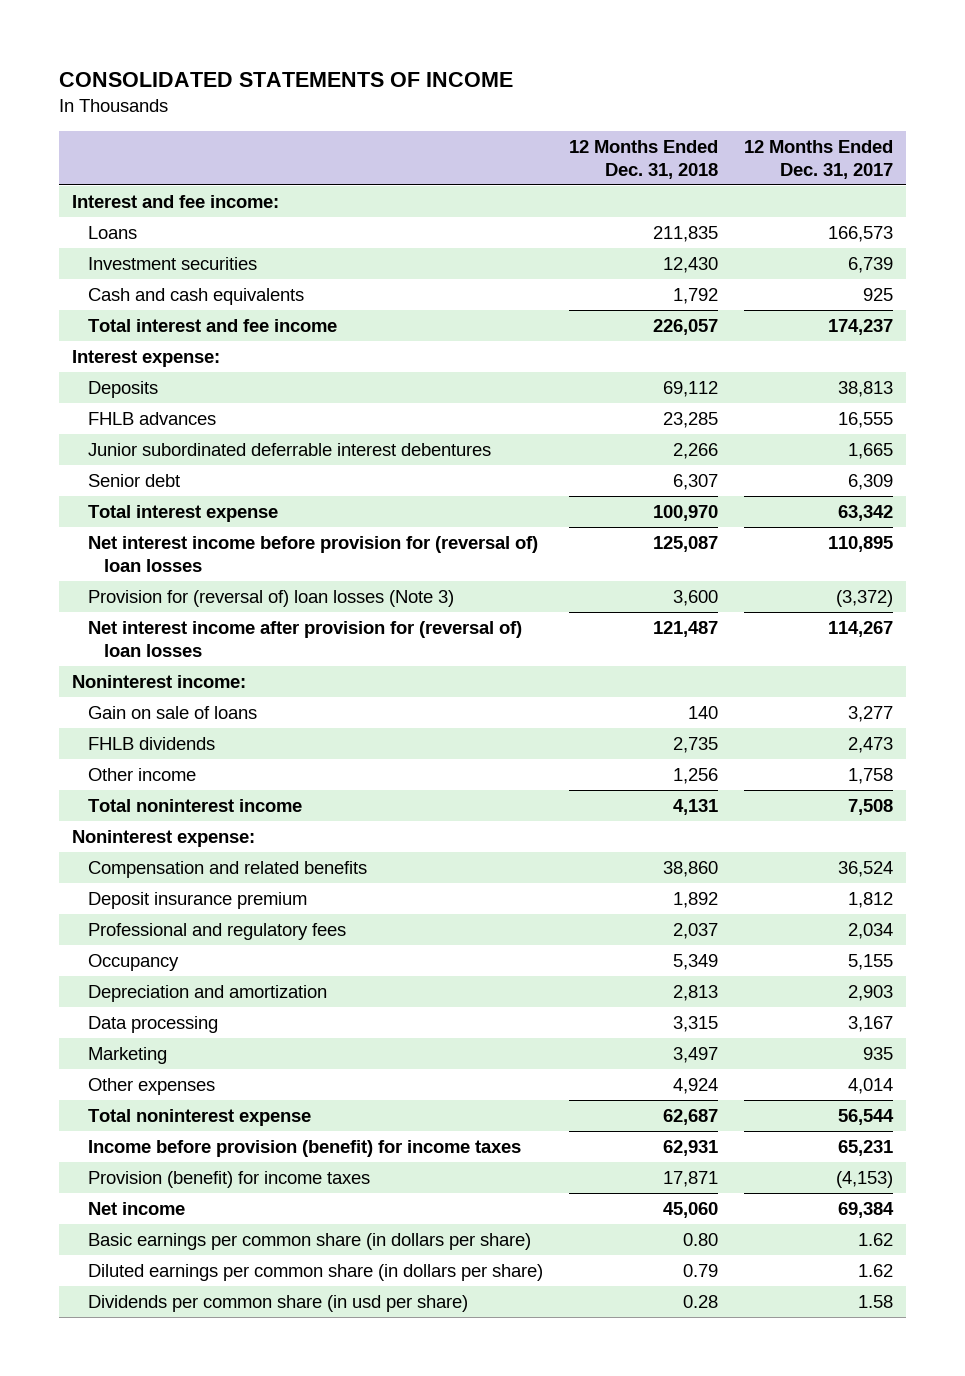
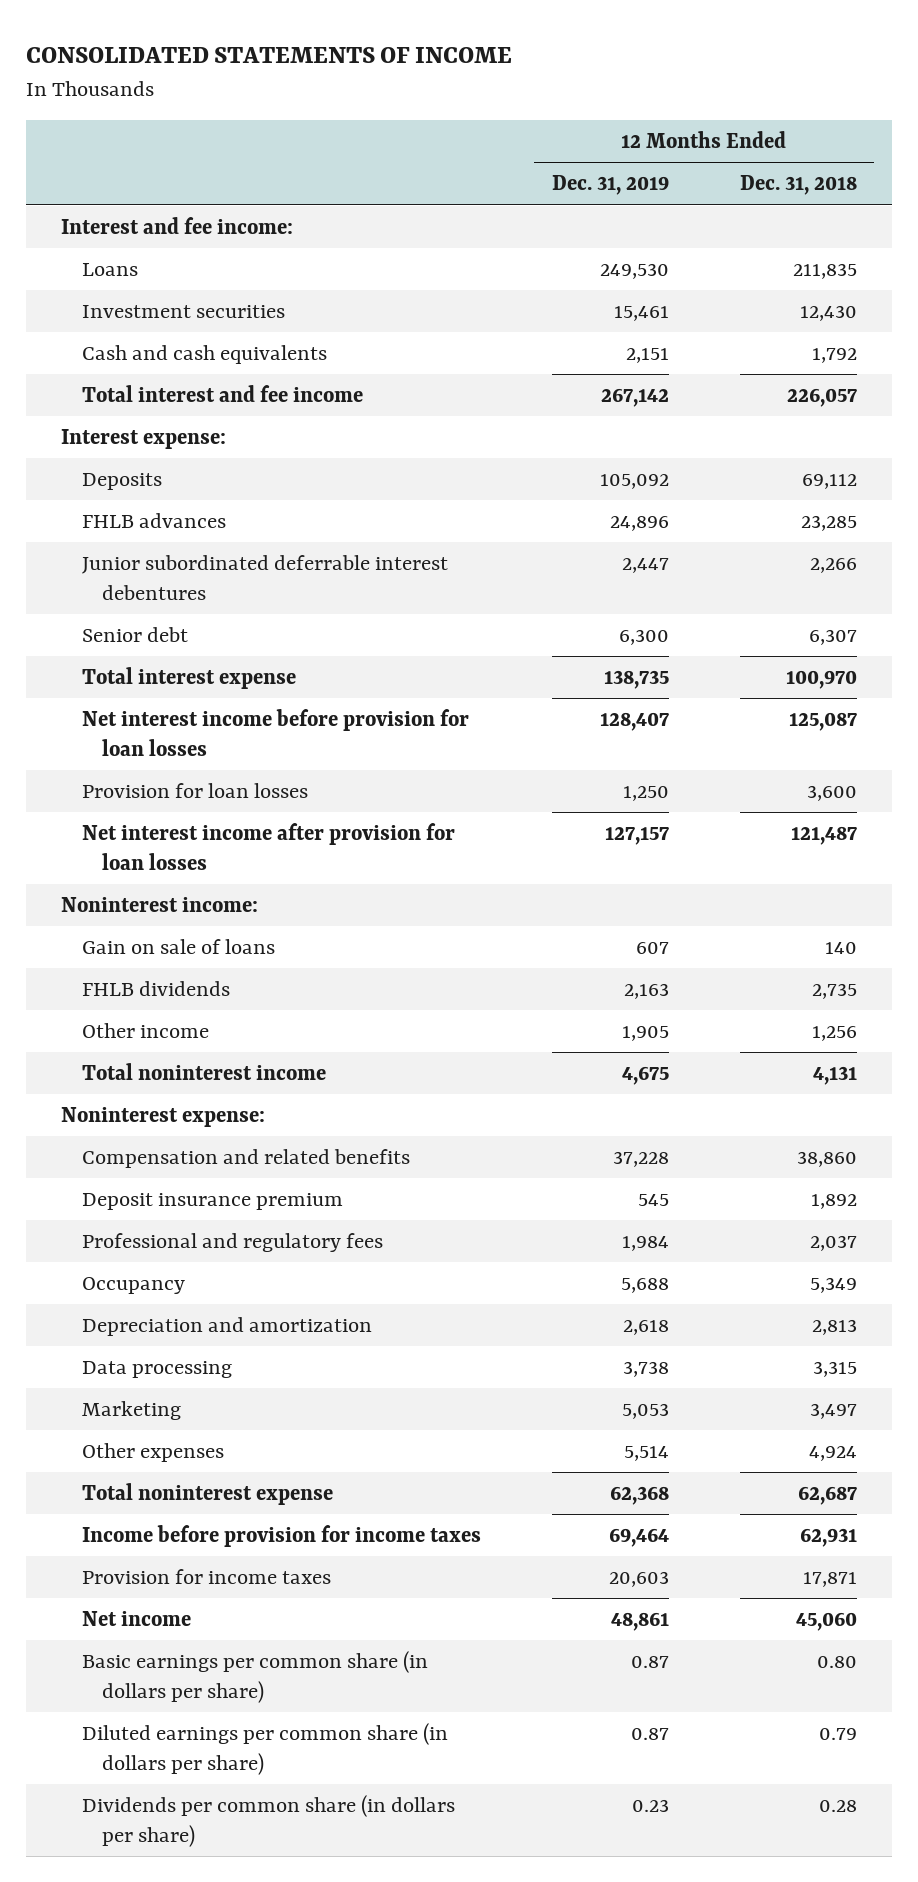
- | 12 Months Ended Dec. 31, 2018 | 12 Months Ended Dec. 31, 2017
+ | 12 Months Ended Dec. 31, 2019 | 12 Months Ended Dec. 31, 2018
- Net interest income before provision for (reversal of) loan losses | 125,087 | 110,895
- Provision for (reversal of) loan losses (Note 3) | 3,600 | (3,372)
- Net interest income after provision for (reversal of) loan losses | 121,487 | 114,267
+ Net interest income before provision for loan losses | 128,407 | 125,087
+ Provision for loan losses | 1,250 | 3,600
+ Net interest income after provision for loan losses | 127,157 | 121,487
- Income before provision (benefit) for income taxes | 62,931 | 65,231
- Provision (benefit) for income taxes | 17,871 | (4,153)
+ Income before provision for income taxes | 69,464 | 62,931
+ Provision for income taxes | 20,603 | 17,871
- Dividends per common share (in usd per share) | 0.28 | 1.58
+ Dividends per common share (in dollars per share) | 0.23 | 0.28

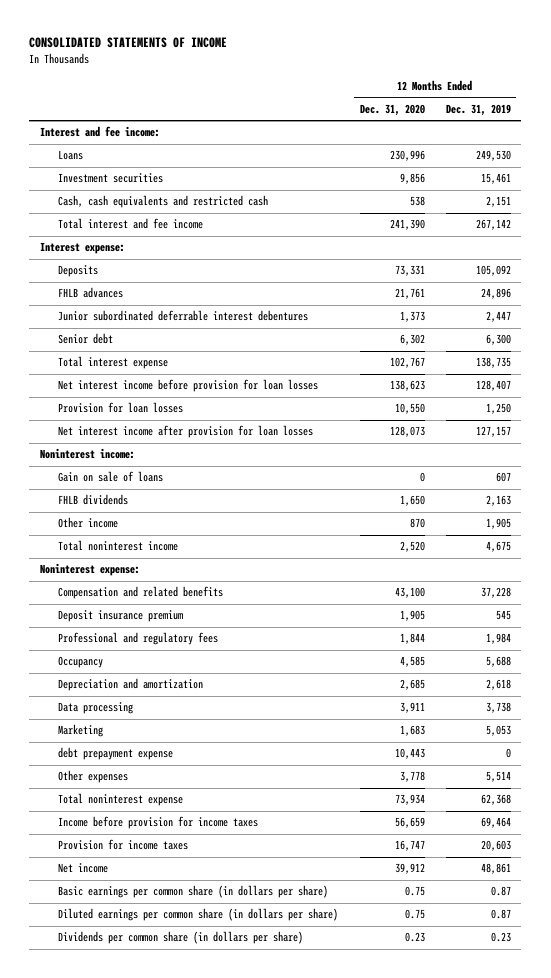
- | 12 Months Ended Dec. 31, 2019 | 12 Months Ended Dec. 31, 2018
+ | 12 Months Ended Dec. 31, 2020 | 12 Months Ended Dec. 31, 2019
- Cash and cash equivalents | 2,151 | 1,792
+ Cash, cash equivalents and restricted cash | 538 | 2,151
+ debt prepayment expense | 10,443 | 0

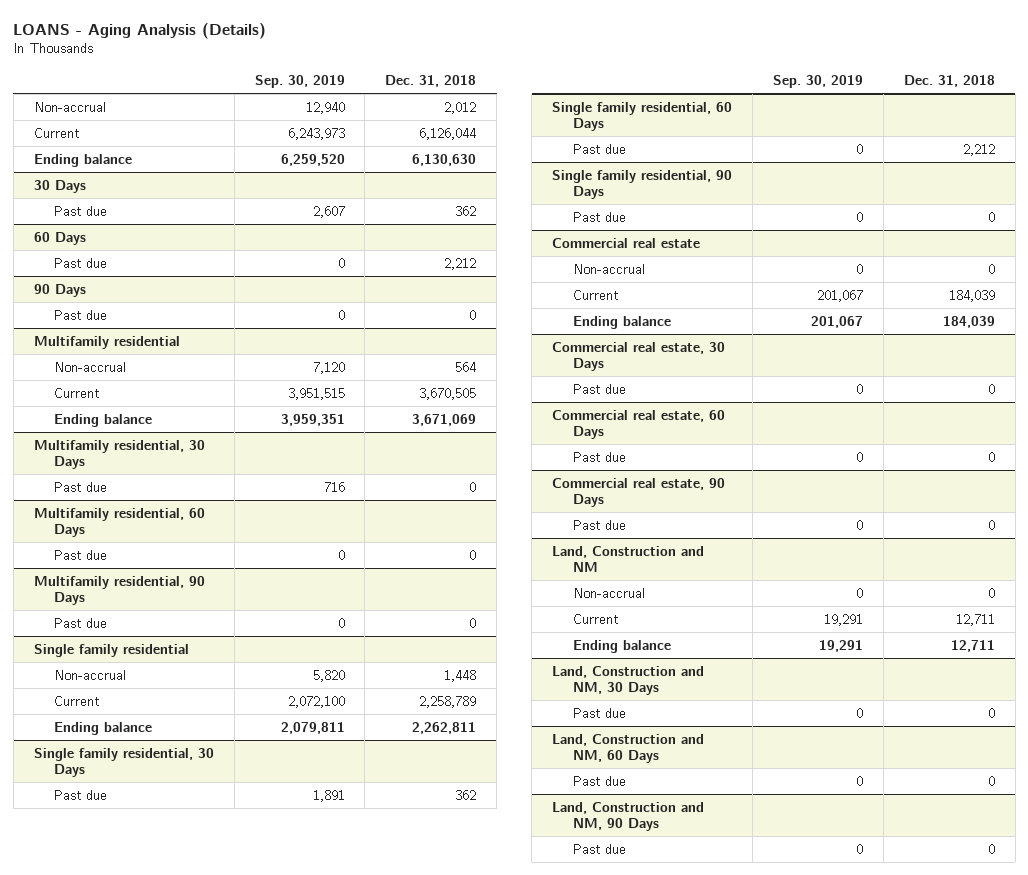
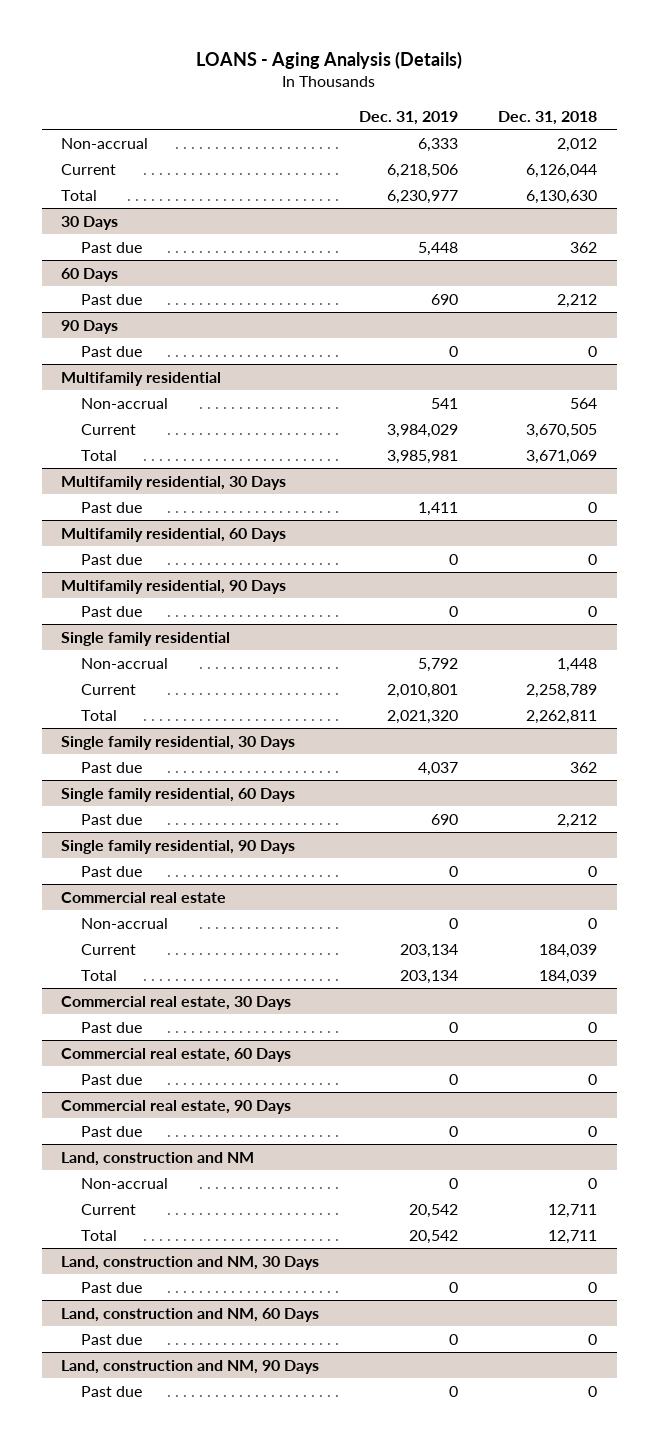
- | Sep. 30, 2019 | Dec. 31, 2018
+ | Dec. 31, 2019 | Dec. 31, 2018
- Ending balance | 6,259,520 | 6,130,630
+ Total | 6,230,977 | 6,130,630
@ Multifamily residential
- Ending balance | 3,959,351 | 3,671,069
+ Total | 3,985,981 | 3,671,069
@ Single family residential
- Ending balance | 2,079,811 | 2,262,811
+ Total | 2,021,320 | 2,262,811
@ Commercial real estate
- Ending balance | 201,067 | 184,039
+ Total | 203,134 | 184,039
- Land, Construction and NM
+ Land, construction and NM
- Ending balance | 19,291 | 12,711
- Land, Construction and NM, 30 Days
+ Total | 20,542 | 12,711
+ Land, construction and NM, 30 Days
- Land, Construction and NM, 60 Days
+ Land, construction and NM, 60 Days
- Land, Construction and NM, 90 Days
+ Land, construction and NM, 90 Days

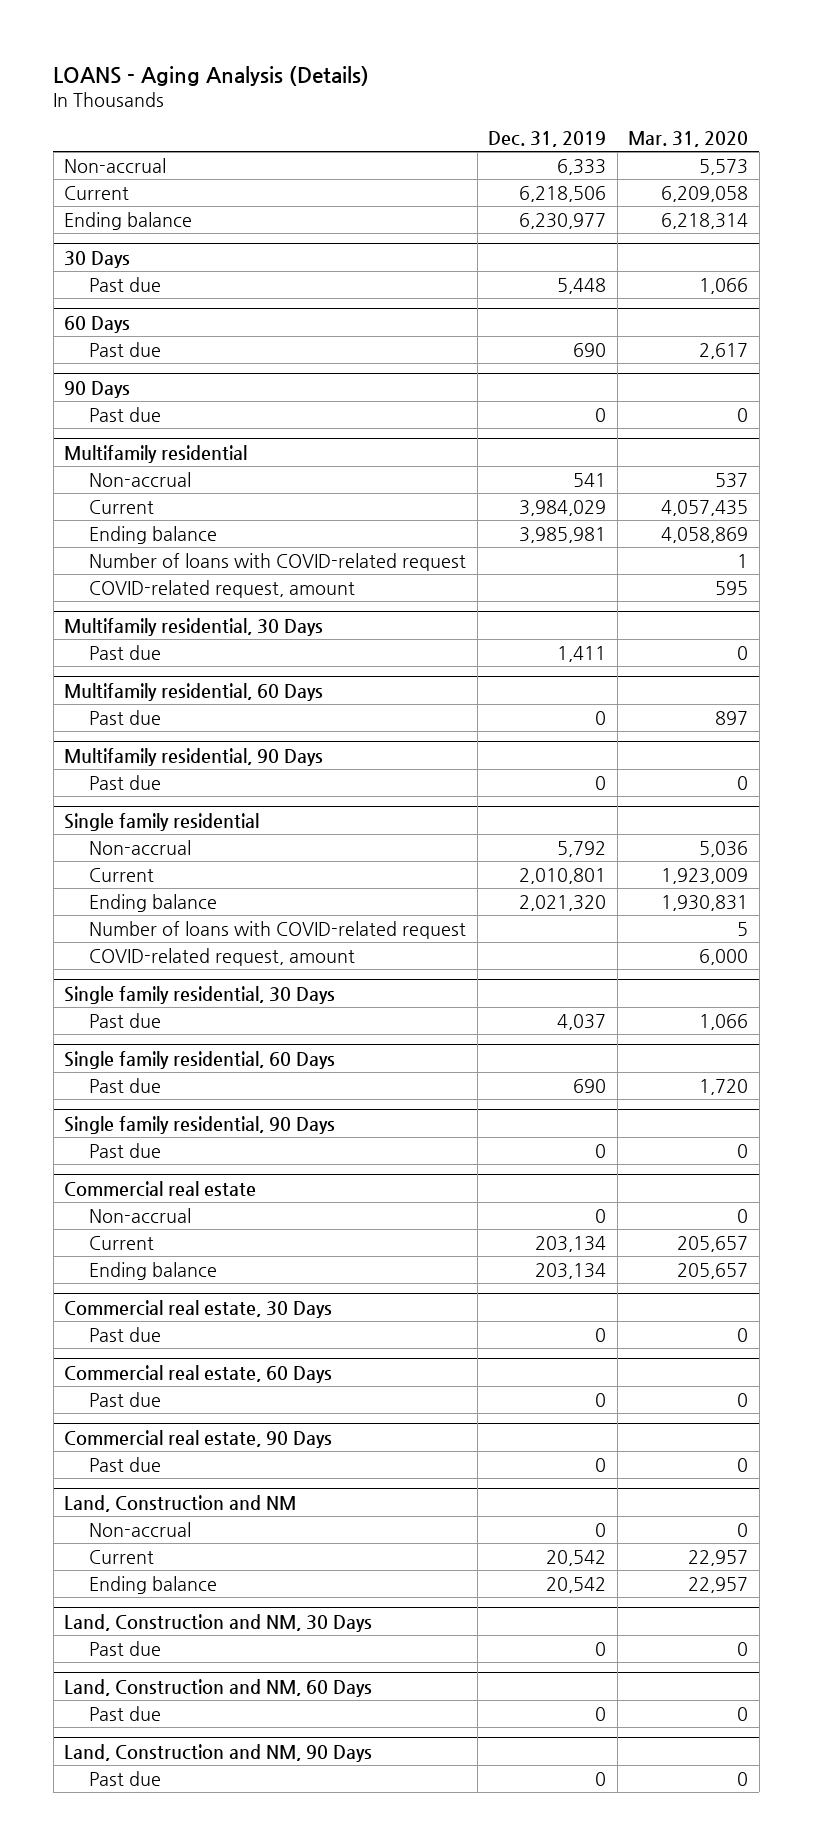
- | Dec. 31, 2019 | Dec. 31, 2018
+ | Dec. 31, 2019 | Mar. 31, 2020
- Total | 6,230,977 | 6,130,630
+ Ending balance | 6,230,977 | 6,218,314
@ Multifamily residential
- Total | 3,985,981 | 3,671,069
+ Ending balance | 3,985,981 | 4,058,869
+ Number of loans with COVID-related request | | 1
+ COVID-related request, amount | | 595
@ Single family residential
- Total | 2,021,320 | 2,262,811
+ Ending balance | 2,021,320 | 1,930,831
+ Number of loans with COVID-related request | | 5
+ COVID-related request, amount | | 6,000
@ Commercial real estate
- Total | 203,134 | 184,039
+ Ending balance | 203,134 | 205,657
- Land, construction and NM
+ Land, Construction and NM
- Total | 20,542 | 12,711
- Land, construction and NM, 30 Days
+ Ending balance | 20,542 | 22,957
+ Land, Construction and NM, 30 Days
- Land, construction and NM, 60 Days
+ Land, Construction and NM, 60 Days
- Land, construction and NM, 90 Days
+ Land, Construction and NM, 90 Days

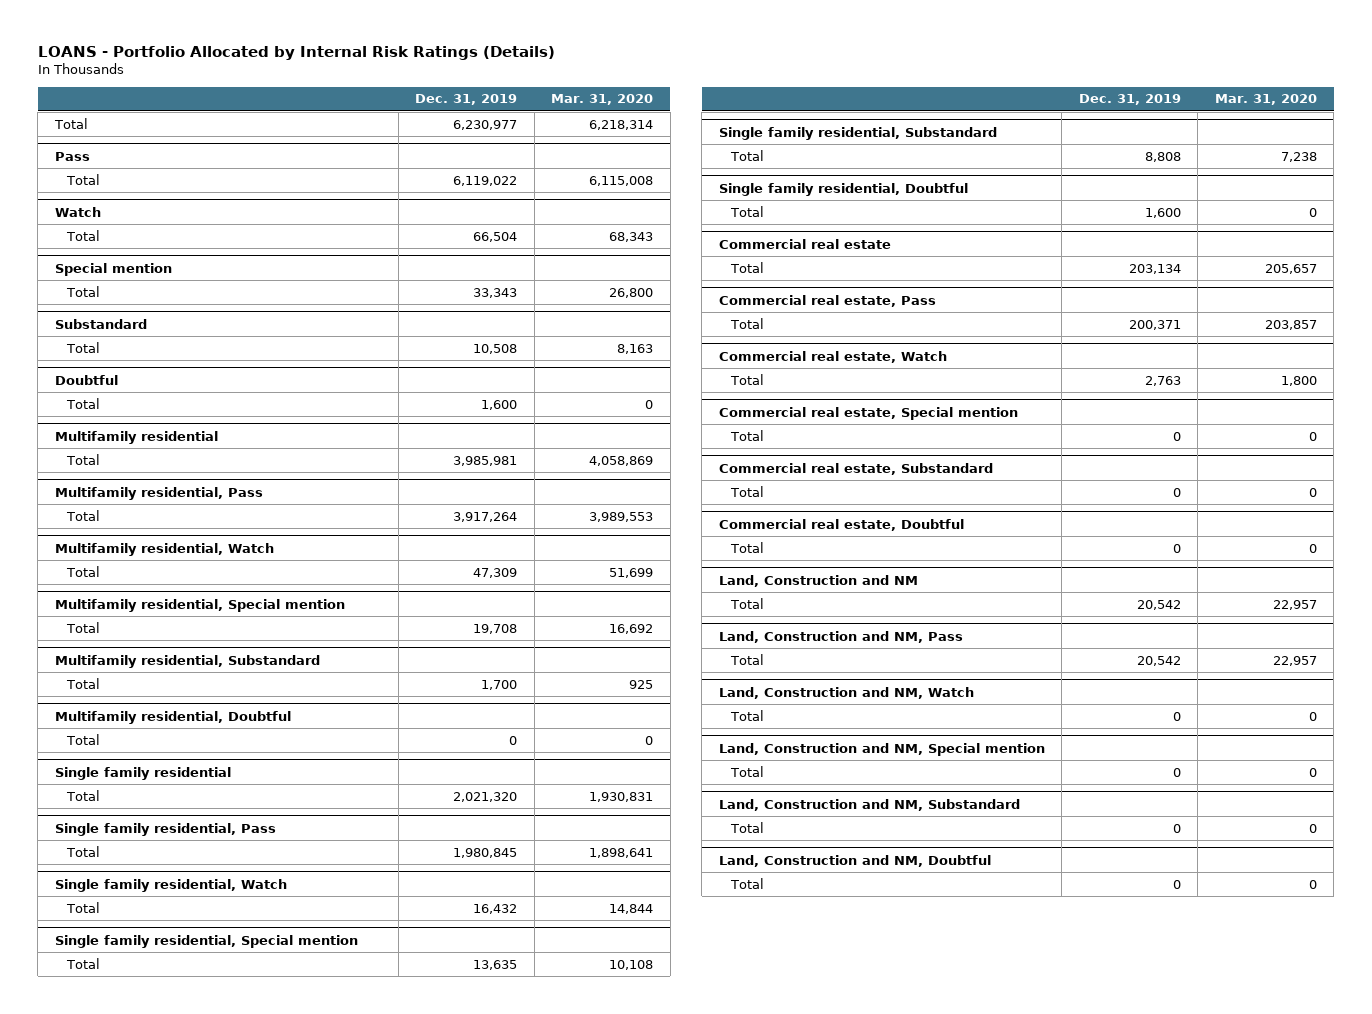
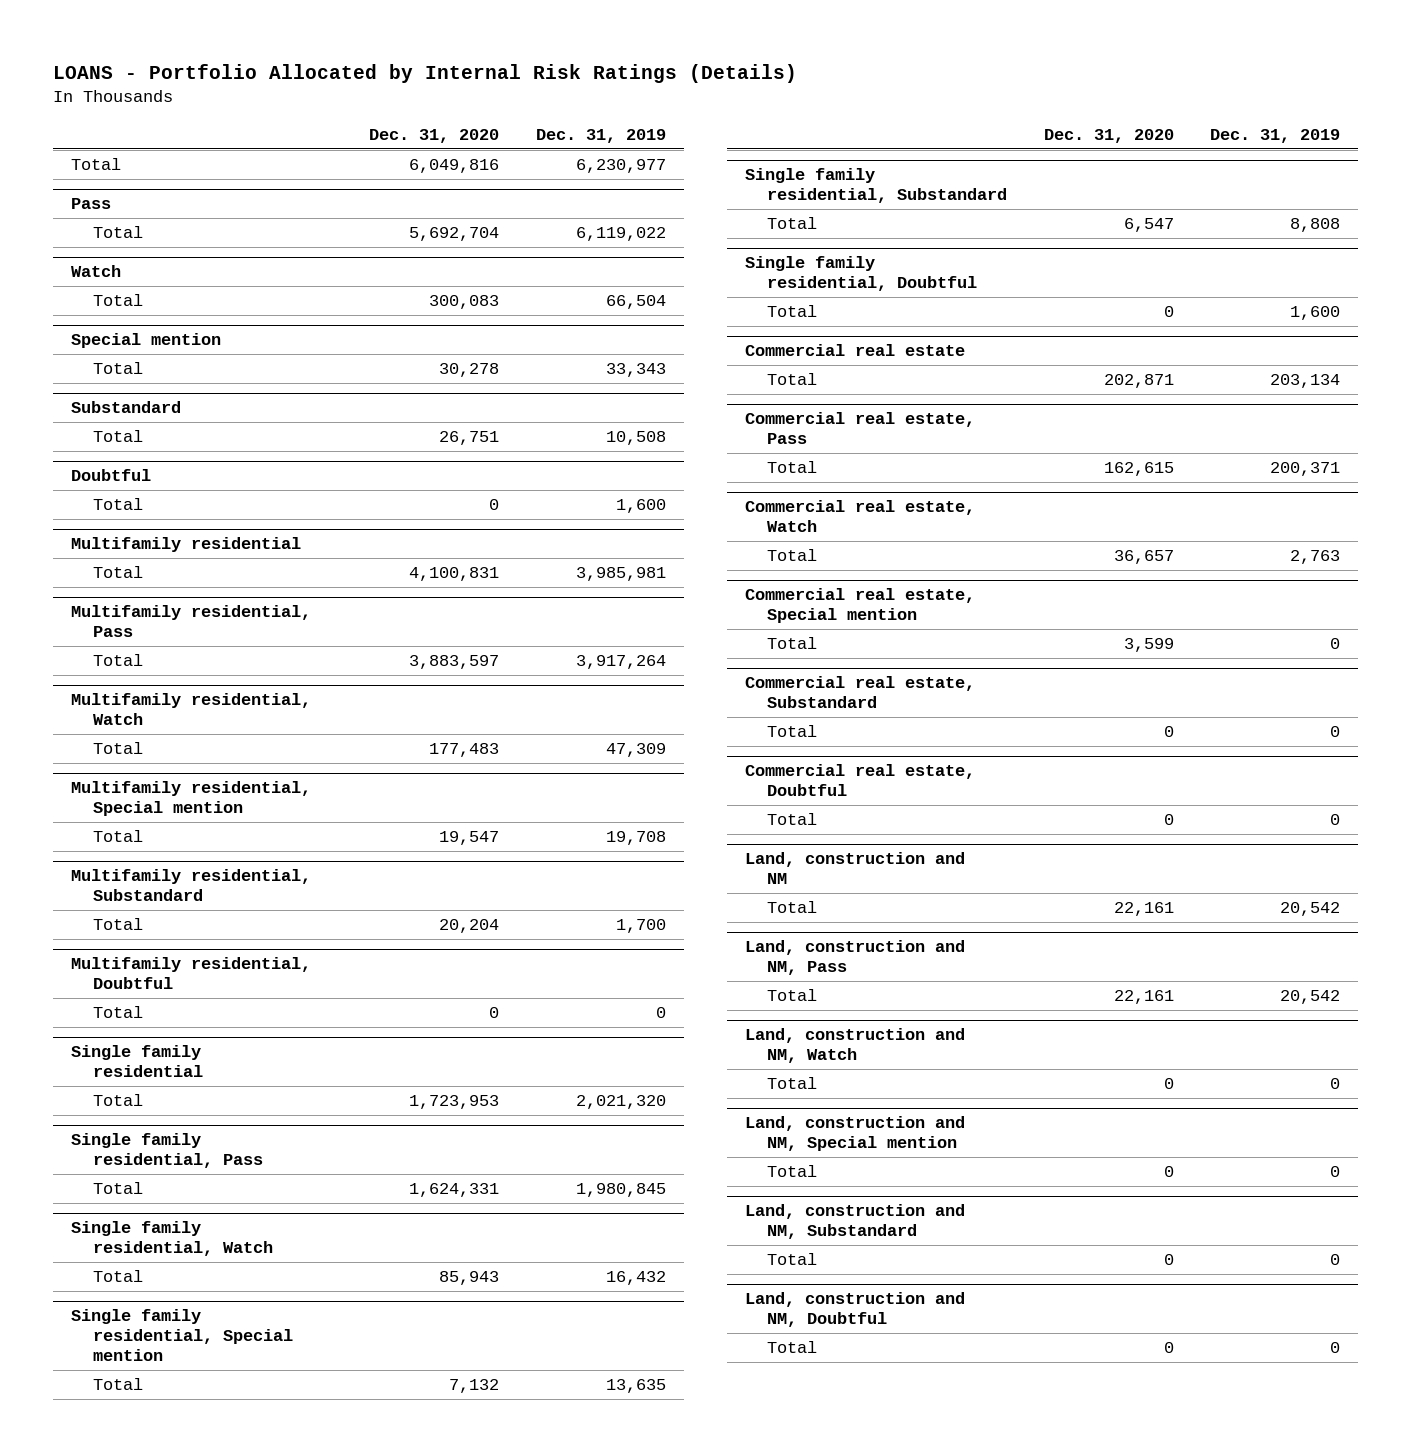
- | Dec. 31, 2019 | Mar. 31, 2020
+ | Dec. 31, 2020 | Dec. 31, 2019
- Land, Construction and NM
+ Land, construction and NM
- Land, Construction and NM, Pass
+ Land, construction and NM, Pass
- Land, Construction and NM, Watch
+ Land, construction and NM, Watch
- Land, Construction and NM, Special mention
+ Land, construction and NM, Special mention
- Land, Construction and NM, Substandard
+ Land, construction and NM, Substandard
- Land, Construction and NM, Doubtful
+ Land, construction and NM, Doubtful

